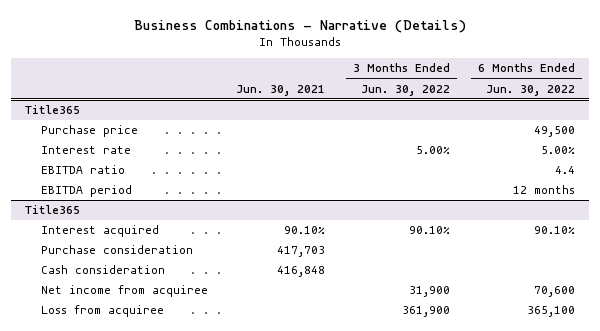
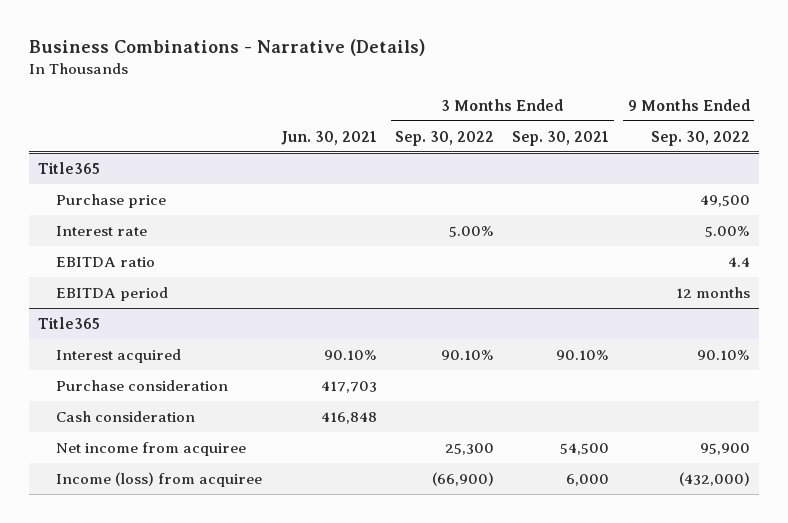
- | Jun. 30, 2021 | 3 Months Ended Jun. 30, 2022 | 6 Months Ended Jun. 30, 2022
+ | Jun. 30, 2021 | 3 Months Ended Sep. 30, 2022 | 3 Months Ended Sep. 30, 2021 | 9 Months Ended Sep. 30, 2022
@ Title365
- Loss from acquiree | | 361,900 | 365,100
+ Income (loss) from acquiree | | (66,900) | 6,000 | (432,000)

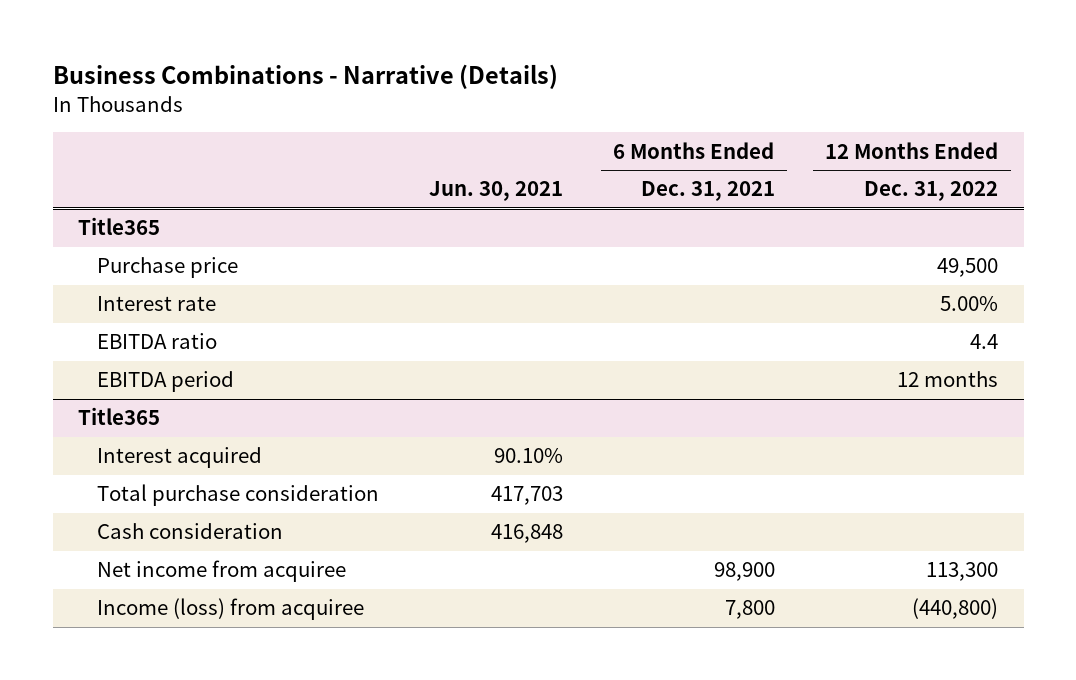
- | Jun. 30, 2021 | 3 Months Ended Sep. 30, 2022 | 3 Months Ended Sep. 30, 2021 | 9 Months Ended Sep. 30, 2022
+ | Jun. 30, 2021 | 6 Months Ended Dec. 31, 2021 | 12 Months Ended Dec. 31, 2022
@ Title365
- Purchase consideration | 417,703 | | |
+ Total purchase consideration | 417,703 | |

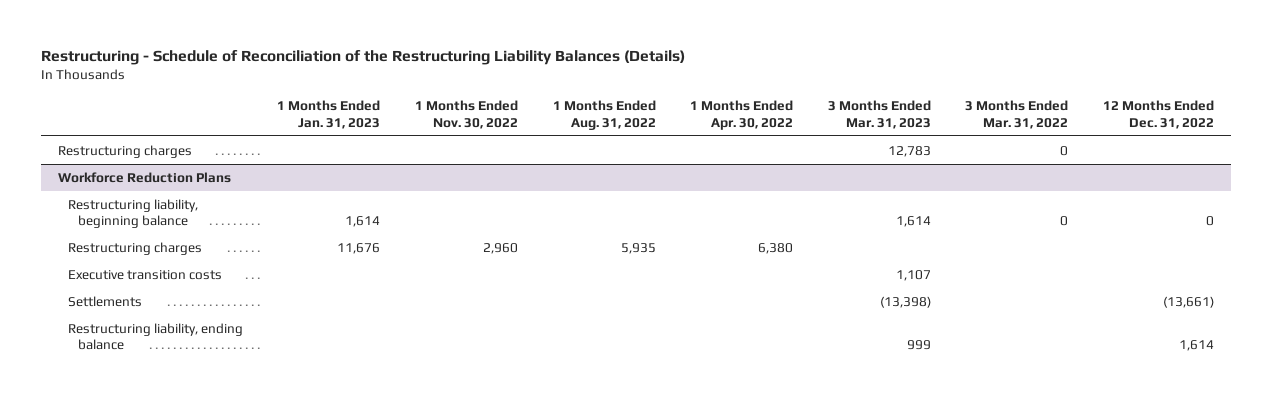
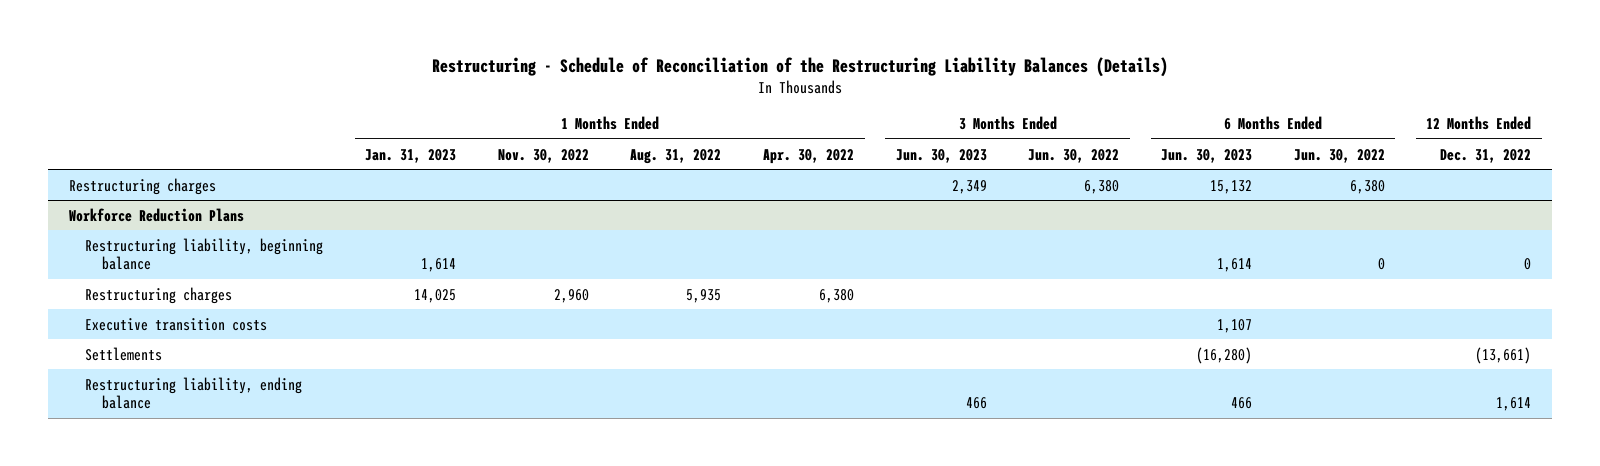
- | 1 Months Ended Jan. 31, 2023 | 1 Months Ended Nov. 30, 2022 | 1 Months Ended Aug. 31, 2022 | 1 Months Ended Apr. 30, 2022 | 3 Months Ended Mar. 31, 2023 | 3 Months Ended Mar. 31, 2022 | 12 Months Ended Dec. 31, 2022
+ | 1 Months Ended Jan. 31, 2023 | 1 Months Ended Nov. 30, 2022 | 1 Months Ended Aug. 31, 2022 | 1 Months Ended Apr. 30, 2022 | 3 Months Ended Jun. 30, 2023 | 3 Months Ended Jun. 30, 2022 | 6 Months Ended Jun. 30, 2023 | 6 Months Ended Jun. 30, 2022 | 12 Months Ended Dec. 31, 2022
@ Workforce Reduction Plans
- Restructuring charges | 11,676 | 2,960 | 5,935 | 6,380 | | |
+ Restructuring charges | 14,025 | 2,960 | 5,935 | 6,380 | | | | |

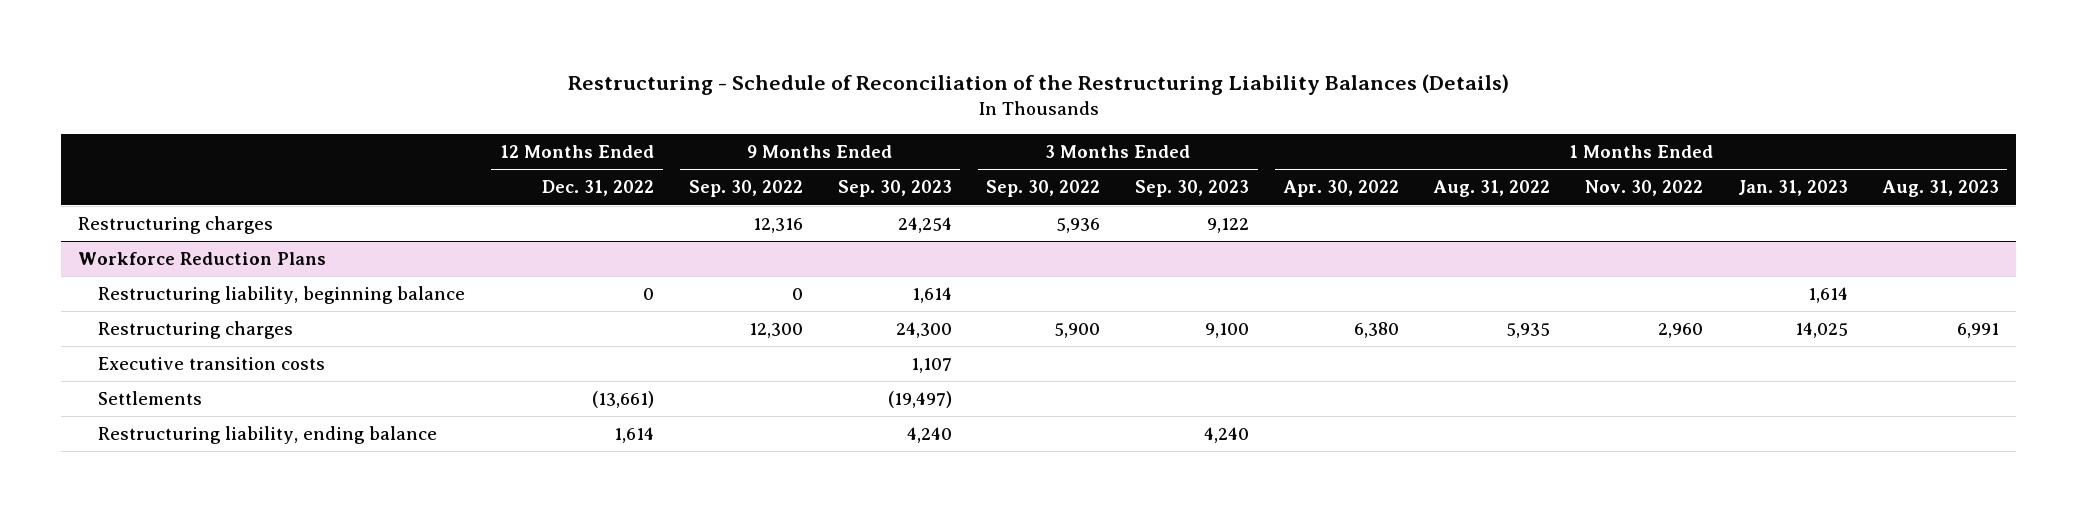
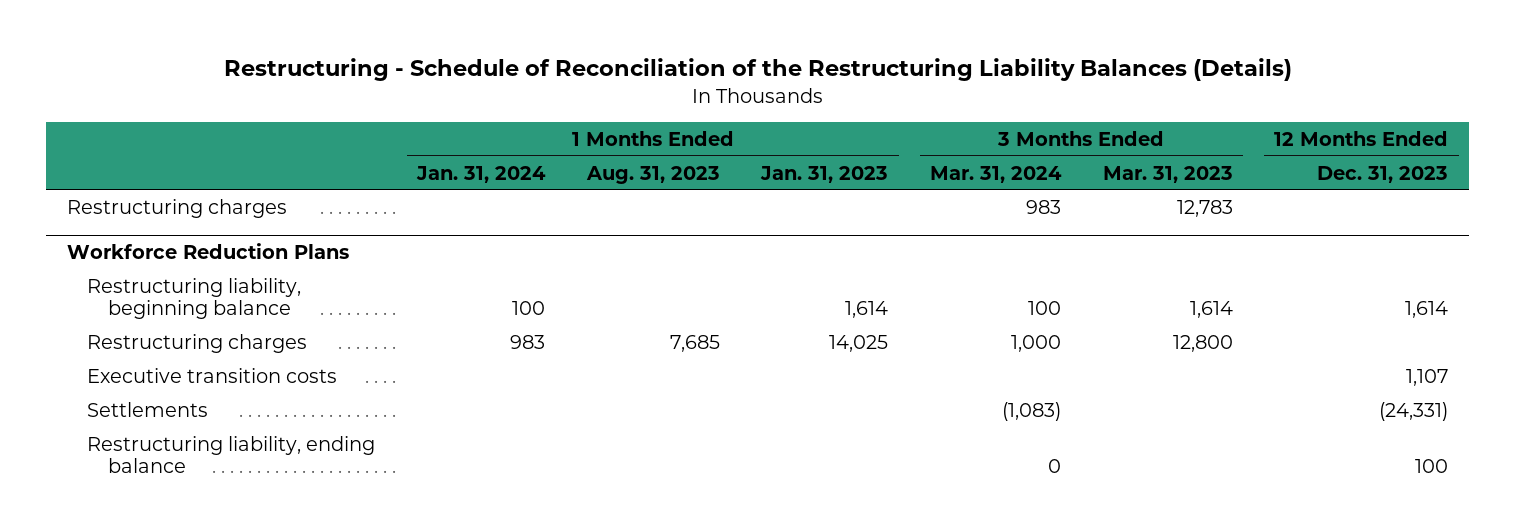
- | 12 Months Ended Dec. 31, 2022 | 9 Months Ended Sep. 30, 2022 | 9 Months Ended Sep. 30, 2023 | 3 Months Ended Sep. 30, 2022 | 3 Months Ended Sep. 30, 2023 | 1 Months Ended Apr. 30, 2022 | 1 Months Ended Aug. 31, 2022 | 1 Months Ended Nov. 30, 2022 | 1 Months Ended Jan. 31, 2023 | 1 Months Ended Aug. 31, 2023
+ | 1 Months Ended Jan. 31, 2024 | 1 Months Ended Aug. 31, 2023 | 1 Months Ended Jan. 31, 2023 | 3 Months Ended Mar. 31, 2024 | 3 Months Ended Mar. 31, 2023 | 12 Months Ended Dec. 31, 2023
@ Workforce Reduction Plans
- Restructuring charges | | 12,300 | 24,300 | 5,900 | 9,100 | 6,380 | 5,935 | 2,960 | 14,025 | 6,991
+ Restructuring charges | 983 | 7,685 | 14,025 | 1,000 | 12,800 |

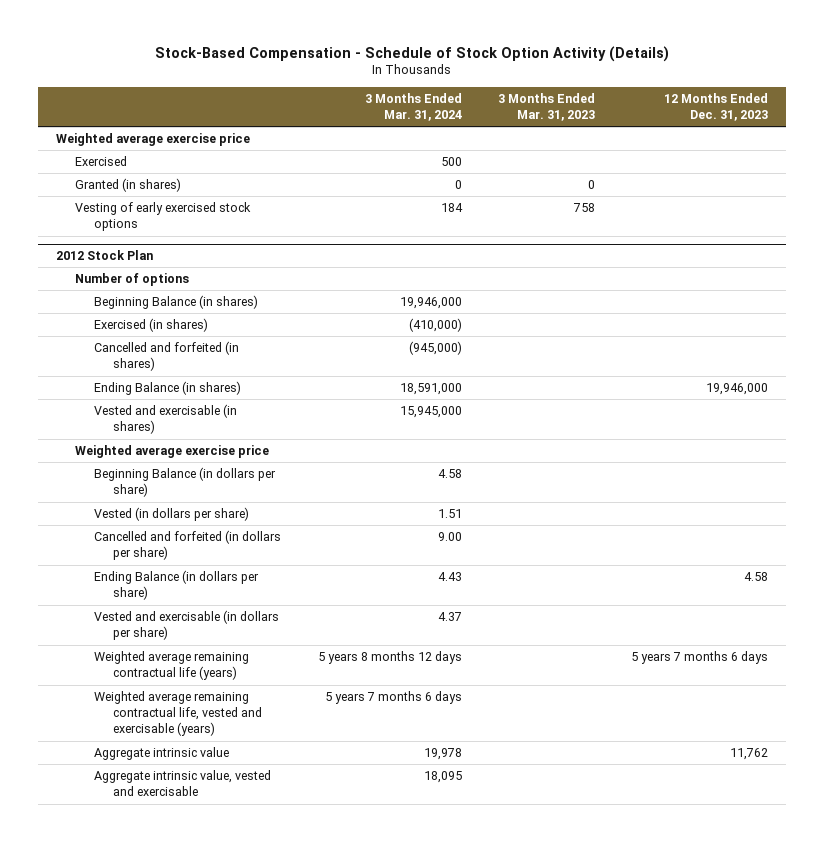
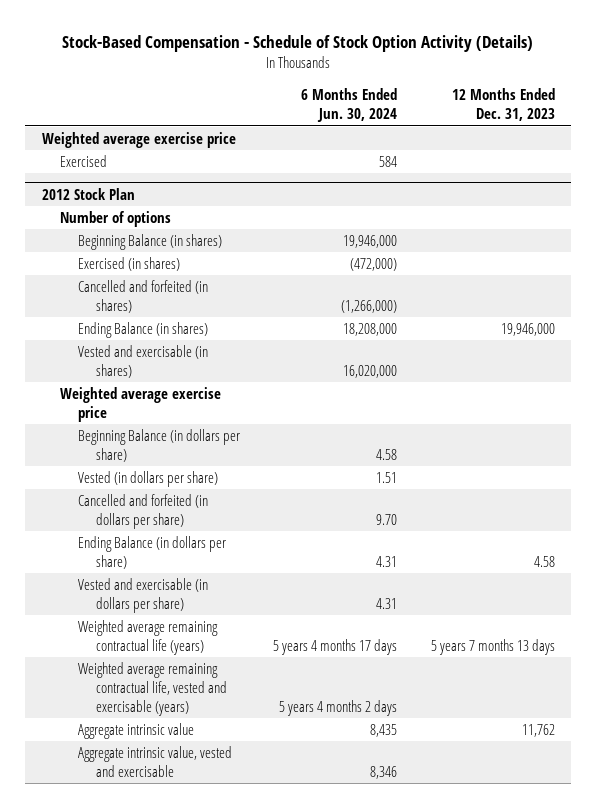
- | 3 Months Ended Mar. 31, 2024 | 3 Months Ended Mar. 31, 2023 | 12 Months Ended Dec. 31, 2023
+ | 6 Months Ended Jun. 30, 2024 | 12 Months Ended Dec. 31, 2023
- Granted (in shares) | 0 | 0 |
- Vesting of early exercised stock options | 184 | 758 |
@ 2012 Stock Plan
- Weighted average remaining contractual life (years) | 5 years 8 months 12 days | | 5 years 7 months 6 days
+ Weighted average remaining contractual life (years) | 5 years 4 months 17 days | 5 years 7 months 13 days

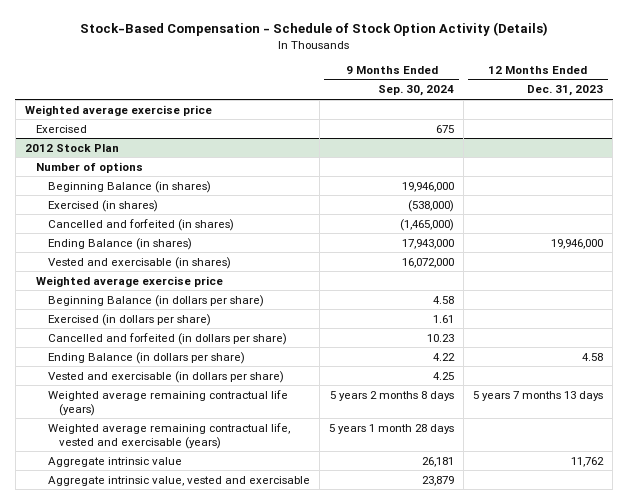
- | 6 Months Ended Jun. 30, 2024 | 12 Months Ended Dec. 31, 2023
+ | 9 Months Ended Sep. 30, 2024 | 12 Months Ended Dec. 31, 2023
@ 2012 Stock Plan
- Vested (in dollars per share) | 1.51 |
+ Exercised (in dollars per share) | 1.61 |

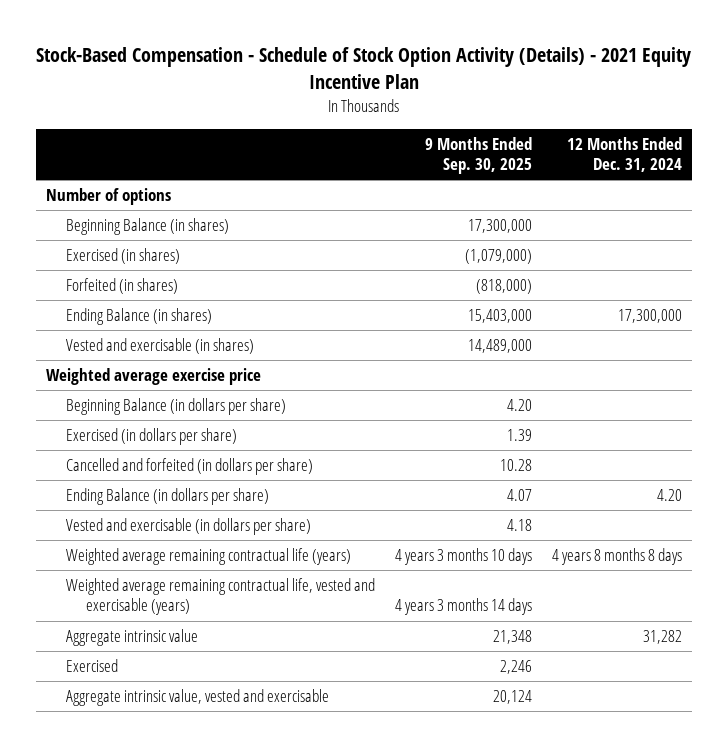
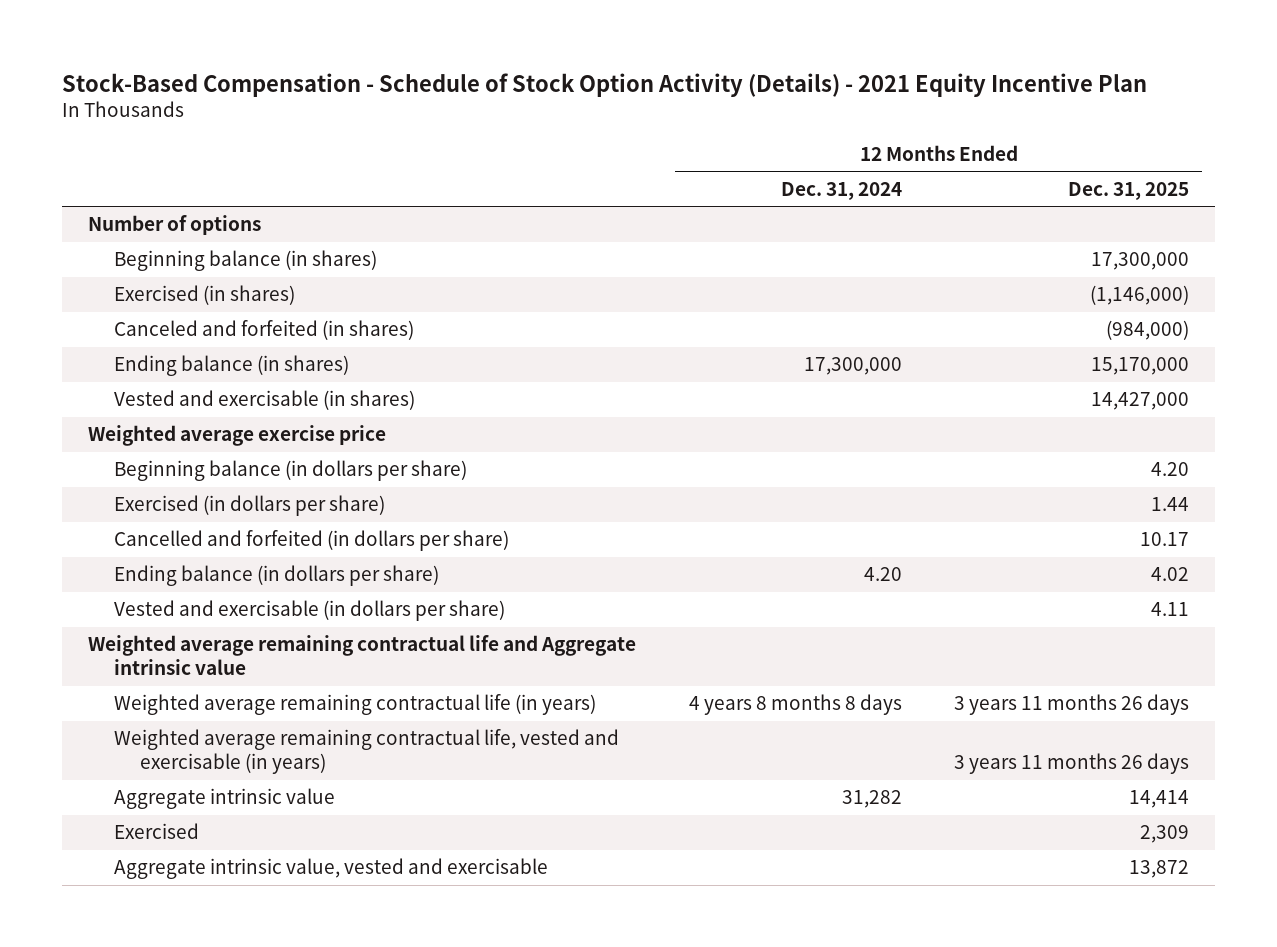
- | 9 Months Ended Sep. 30, 2025 | 12 Months Ended Dec. 31, 2024
+ | 12 Months Ended Dec. 31, 2024 | 12 Months Ended Dec. 31, 2025
- Beginning Balance (in shares) | 17,300,000 |
+ Beginning balance (in shares) | | 17,300,000
- Forfeited (in shares) | (818,000) |
- Ending Balance (in shares) | 15,403,000 | 17,300,000
+ Canceled and forfeited (in shares) | | (984,000)
+ Ending balance (in shares) | 17,300,000 | 15,170,000
- Beginning Balance (in dollars per share) | 4.20 |
+ Beginning balance (in dollars per share) | | 4.20
- Ending Balance (in dollars per share) | 4.07 | 4.20
+ Ending balance (in dollars per share) | 4.20 | 4.02
- Weighted average remaining contractual life (years) | 4 years 3 months 10 days | 4 years 8 months 8 days
- Weighted average remaining contractual life, vested and exercisable (years) | 4 years 3 months 14 days |
+ Weighted average remaining contractual life and Aggregate intrinsic value
+ Weighted average remaining contractual life (in years) | 4 years 8 months 8 days | 3 years 11 months 26 days
+ Weighted average remaining contractual life, vested and exercisable (in years) | | 3 years 11 months 26 days

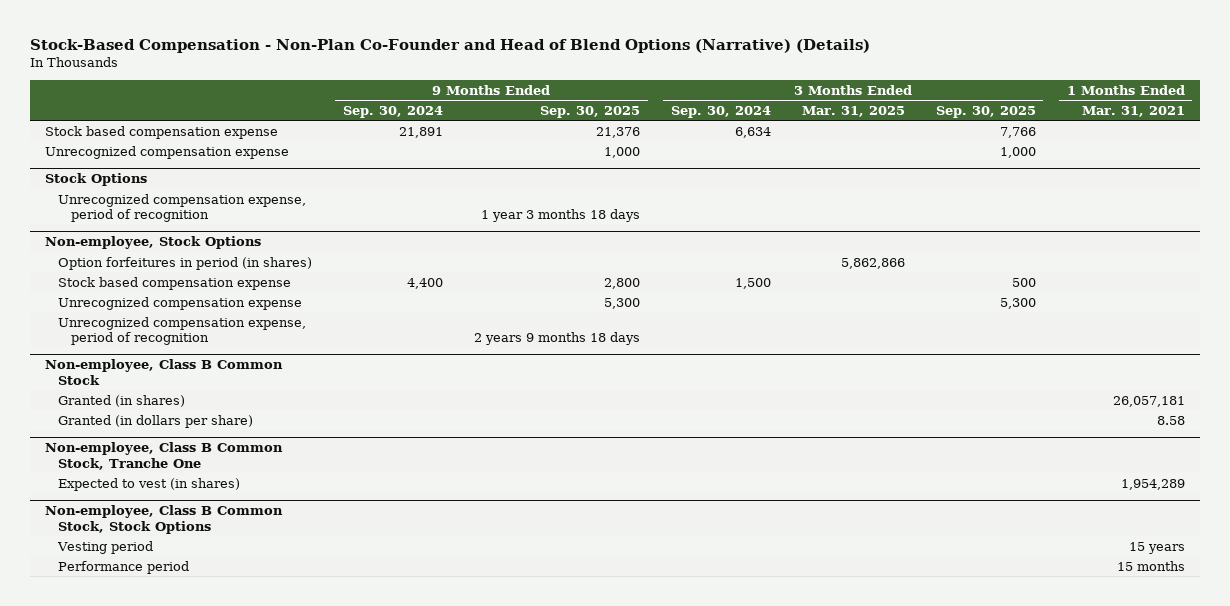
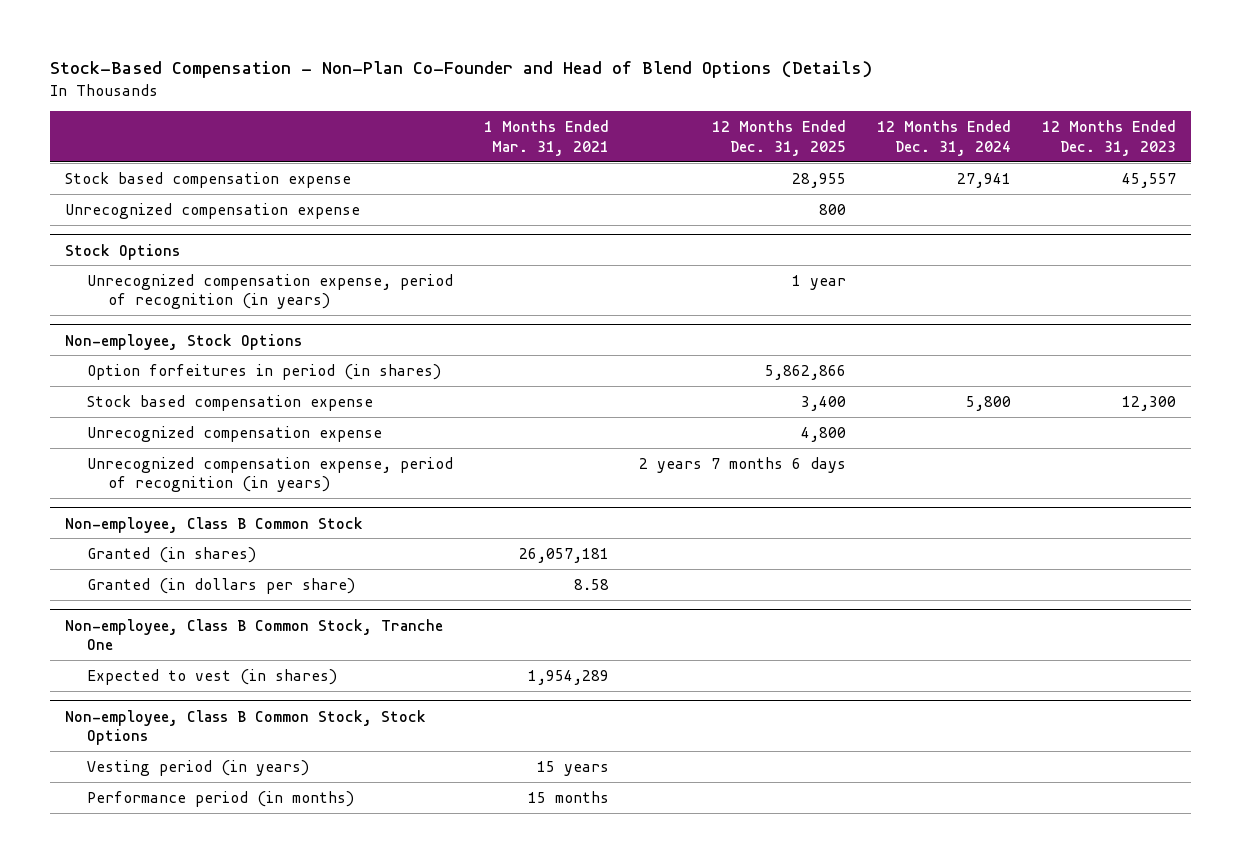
- Stock-Based Compensation - Non-Plan Co-Founder and Head of Blend Options (Narrative) (Details)
+ Stock-Based Compensation - Non-Plan Co-Founder and Head of Blend Options (Details)
- | 9 Months Ended Sep. 30, 2024 | 9 Months Ended Sep. 30, 2025 | 3 Months Ended Sep. 30, 2024 | 3 Months Ended Mar. 31, 2025 | 3 Months Ended Sep. 30, 2025 | 1 Months Ended Mar. 31, 2021
+ | 1 Months Ended Mar. 31, 2021 | 12 Months Ended Dec. 31, 2025 | 12 Months Ended Dec. 31, 2024 | 12 Months Ended Dec. 31, 2023
@ Stock Options
- Unrecognized compensation expense, period of recognition | | 1 year 3 months 18 days | | | |
+ Unrecognized compensation expense, period of recognition (in years) | | 1 year | |
@ Non-employee, Stock Options
- Unrecognized compensation expense, period of recognition | | 2 years 9 months 18 days | | | |
+ Unrecognized compensation expense, period of recognition (in years) | | 2 years 7 months 6 days | |
@ Non-employee, Class B Common Stock, Stock Options
- Vesting period | | | | | | 15 years
- Performance period | | | | | | 15 months
+ Vesting period (in years) | 15 years | | |
+ Performance period (in months) | 15 months | | |

